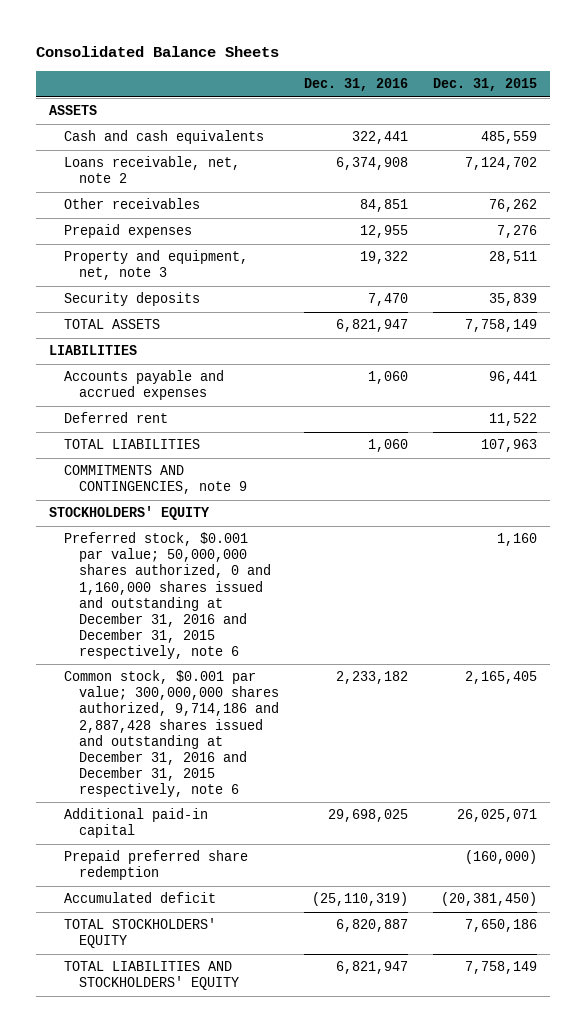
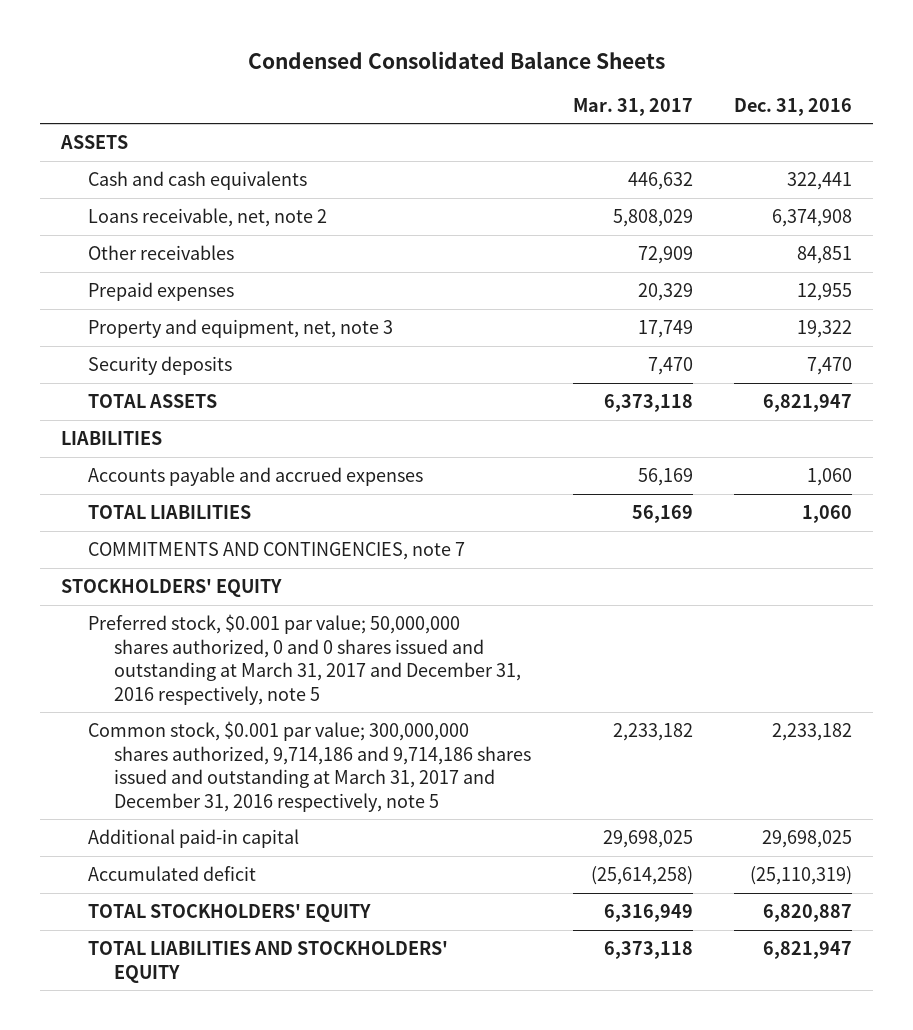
- Consolidated Balance Sheets
+ Condensed Consolidated Balance Sheets
- | Dec. 31, 2016 | Dec. 31, 2015
+ | Mar. 31, 2017 | Dec. 31, 2016
- Deferred rent | | 11,522
- COMMITMENTS AND CONTINGENCIES, note 9
+ COMMITMENTS AND CONTINGENCIES, note 7
- Preferred stock, $0.001 par value; 50,000,000 shares authorized, 0 and 1,160,000 shares issued and outstanding at December 31, 2016 and December 31, 2015 respectively, note 6 | | 1,160
- Common stock, $0.001 par value; 300,000,000 shares authorized, 9,714,186 and 2,887,428 shares issued and outstanding at December 31, 2016 and December 31, 2015 respectively, note 6 | 2,233,182 | 2,165,405
+ Preferred stock, $0.001 par value; 50,000,000 shares authorized, 0 and 0 shares issued and outstanding at March 31, 2017 and December 31, 2016 respectively, note 5
+ Common stock, $0.001 par value; 300,000,000 shares authorized, 9,714,186 and 9,714,186 shares issued and outstanding at March 31, 2017 and December 31, 2016 respectively, note 5 | 2,233,182 | 2,233,182
- Prepaid preferred share redemption | | (160,000)

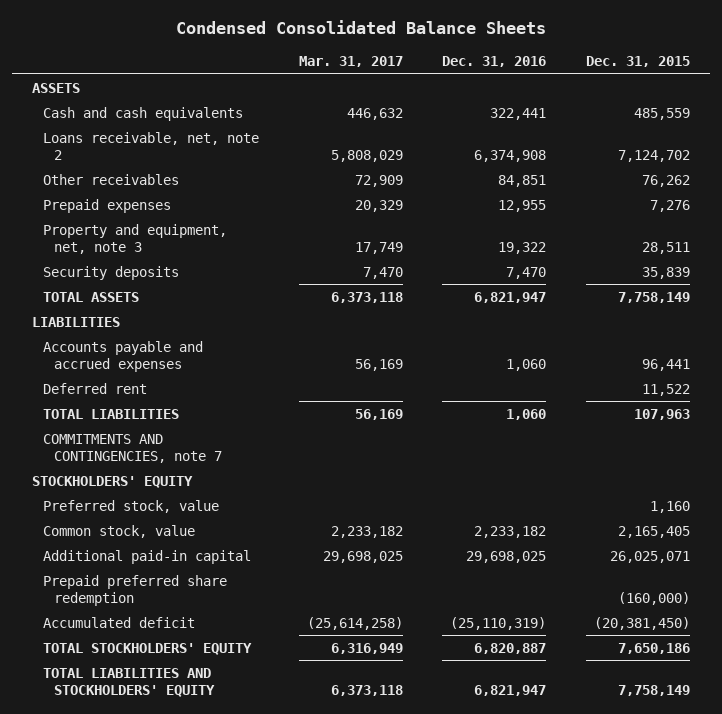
- | Mar. 31, 2017 | Dec. 31, 2016
+ | Mar. 31, 2017 | Dec. 31, 2016 | Dec. 31, 2015
+ Deferred rent | | | 11,522
- Preferred stock, $0.001 par value; 50,000,000 shares authorized, 0 and 0 shares issued and outstanding at March 31, 2017 and December 31, 2016 respectively, note 5
- Common stock, $0.001 par value; 300,000,000 shares authorized, 9,714,186 and 9,714,186 shares issued and outstanding at March 31, 2017 and December 31, 2016 respectively, note 5 | 2,233,182 | 2,233,182
+ Preferred stock, value | | | 1,160
+ Common stock, value | 2,233,182 | 2,233,182 | 2,165,405
+ Prepaid preferred share redemption | | | (160,000)

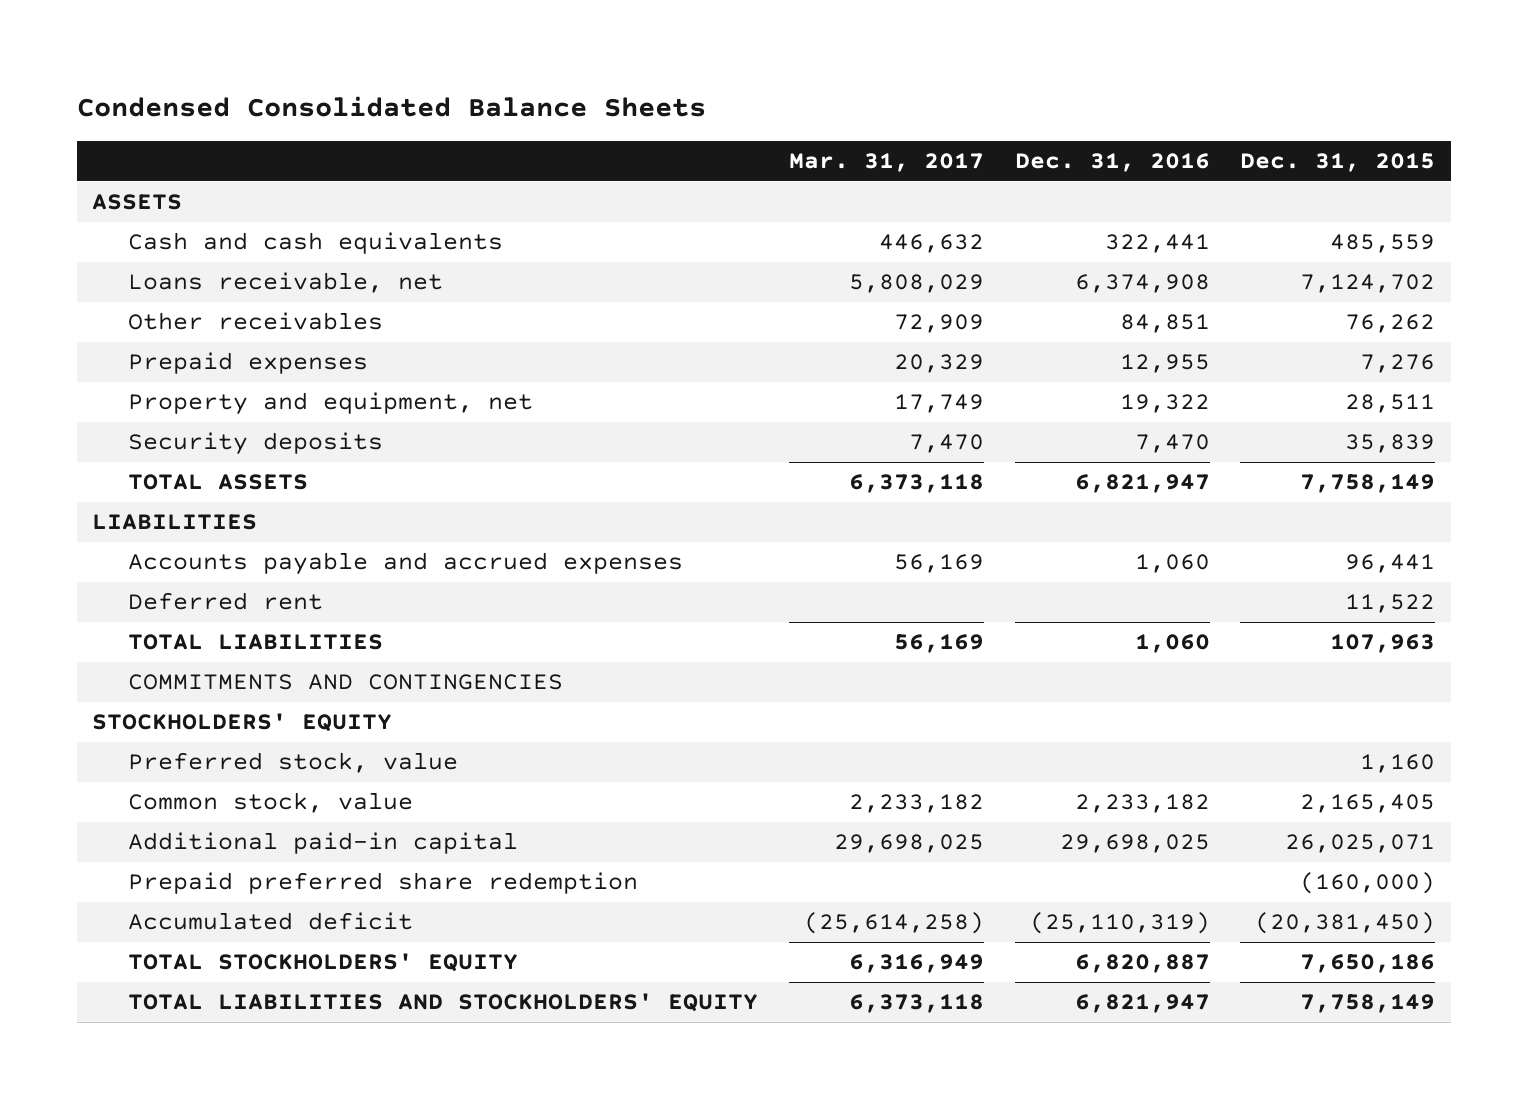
- Loans receivable, net, note 2 | 5,808,029 | 6,374,908 | 7,124,702
+ Loans receivable, net | 5,808,029 | 6,374,908 | 7,124,702
- Property and equipment, net, note 3 | 17,749 | 19,322 | 28,511
+ Property and equipment, net | 17,749 | 19,322 | 28,511
- COMMITMENTS AND CONTINGENCIES, note 7
+ COMMITMENTS AND CONTINGENCIES

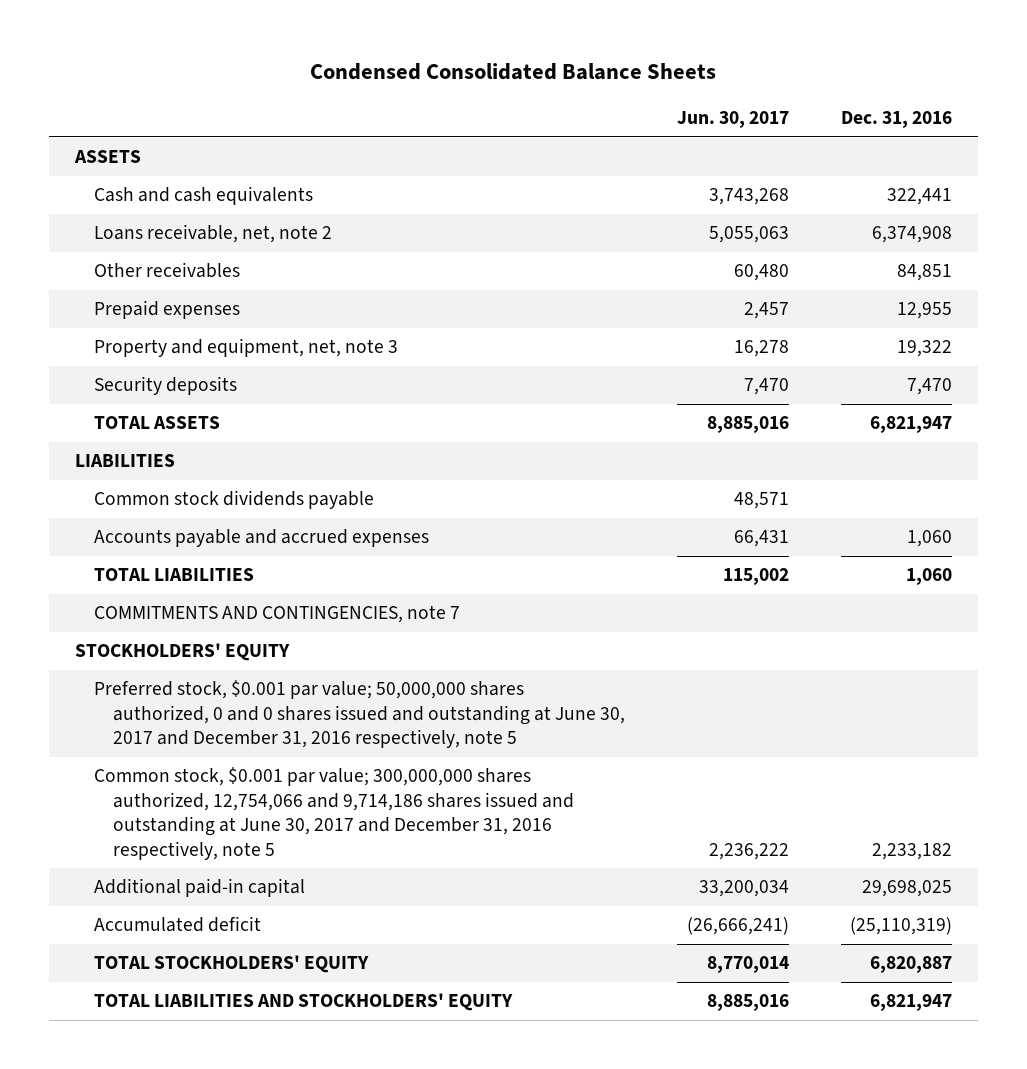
- | Mar. 31, 2017 | Dec. 31, 2016 | Dec. 31, 2015
+ | Jun. 30, 2017 | Dec. 31, 2016
- Loans receivable, net | 5,808,029 | 6,374,908 | 7,124,702
+ Loans receivable, net, note 2 | 5,055,063 | 6,374,908
- Property and equipment, net | 17,749 | 19,322 | 28,511
+ Property and equipment, net, note 3 | 16,278 | 19,322
+ Common stock dividends payable | 48,571 |
- Deferred rent | | | 11,522
- COMMITMENTS AND CONTINGENCIES
+ COMMITMENTS AND CONTINGENCIES, note 7
- Preferred stock, value | | | 1,160
- Common stock, value | 2,233,182 | 2,233,182 | 2,165,405
+ Preferred stock, $0.001 par value; 50,000,000 shares authorized, 0 and 0 shares issued and outstanding at June 30, 2017 and December 31, 2016 respectively, note 5
+ Common stock, $0.001 par value; 300,000,000 shares authorized, 12,754,066 and 9,714,186 shares issued and outstanding at June 30, 2017 and December 31, 2016 respectively, note 5 | 2,236,222 | 2,233,182
- Prepaid preferred share redemption | | | (160,000)

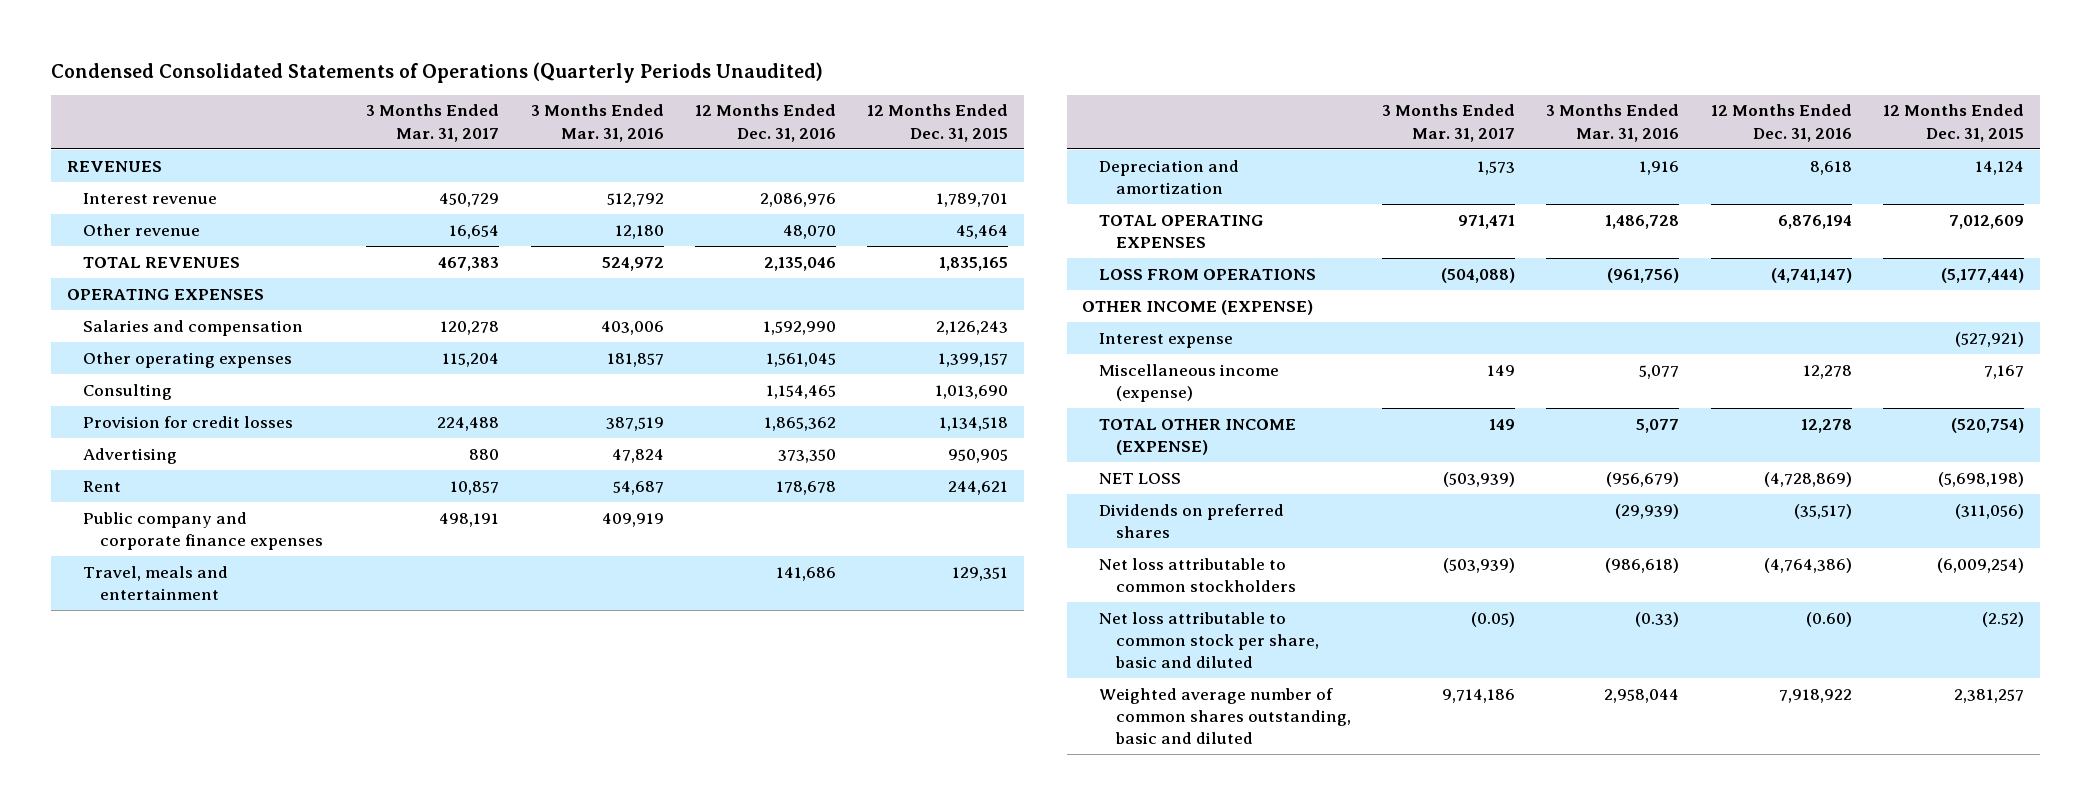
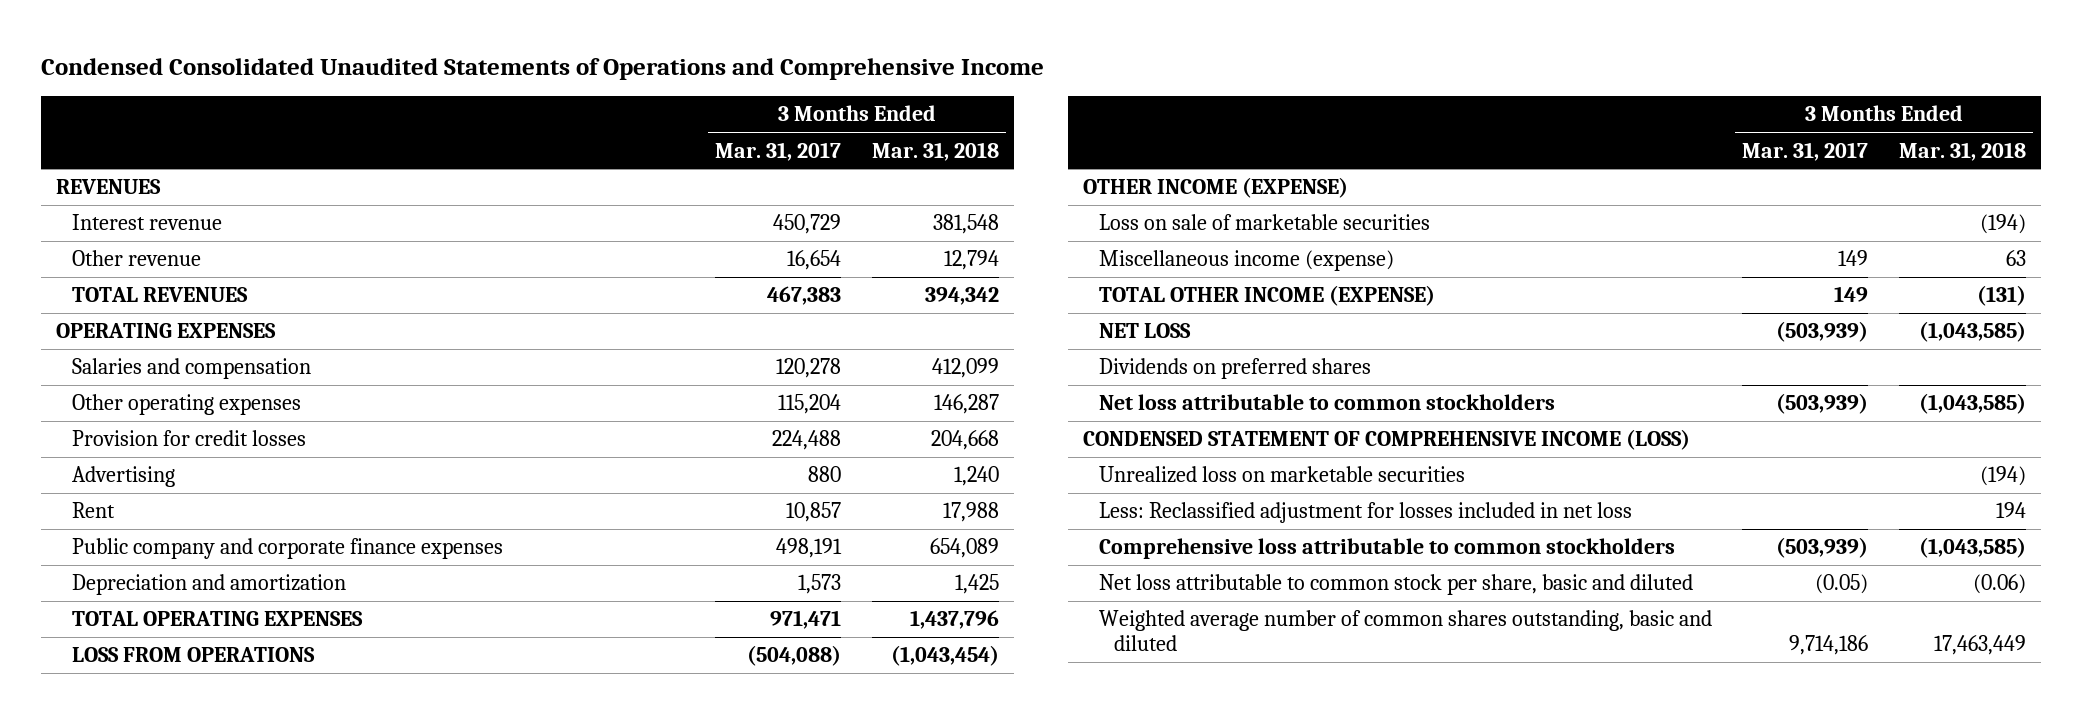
- Condensed Consolidated Statements of Operations (Quarterly Periods Unaudited)
+ Condensed Consolidated Unaudited Statements of Operations and Comprehensive Income
- | 3 Months Ended Mar. 31, 2017 | 3 Months Ended Mar. 31, 2016 | 12 Months Ended Dec. 31, 2016 | 12 Months Ended Dec. 31, 2015
+ | 3 Months Ended Mar. 31, 2017 | 3 Months Ended Mar. 31, 2018
- Consulting | | | 1,154,465 | 1,013,690
- Travel, meals and entertainment | | | 141,686 | 129,351
- Interest expense | | | | (527,921)
+ Loss on sale of marketable securities | | (194)
+ CONDENSED STATEMENT OF COMPREHENSIVE INCOME (LOSS)
+ Unrealized loss on marketable securities | | (194)
+ Less: Reclassified adjustment for losses included in net loss | | 194
+ Comprehensive loss attributable to common stockholders | (503,939) | (1,043,585)

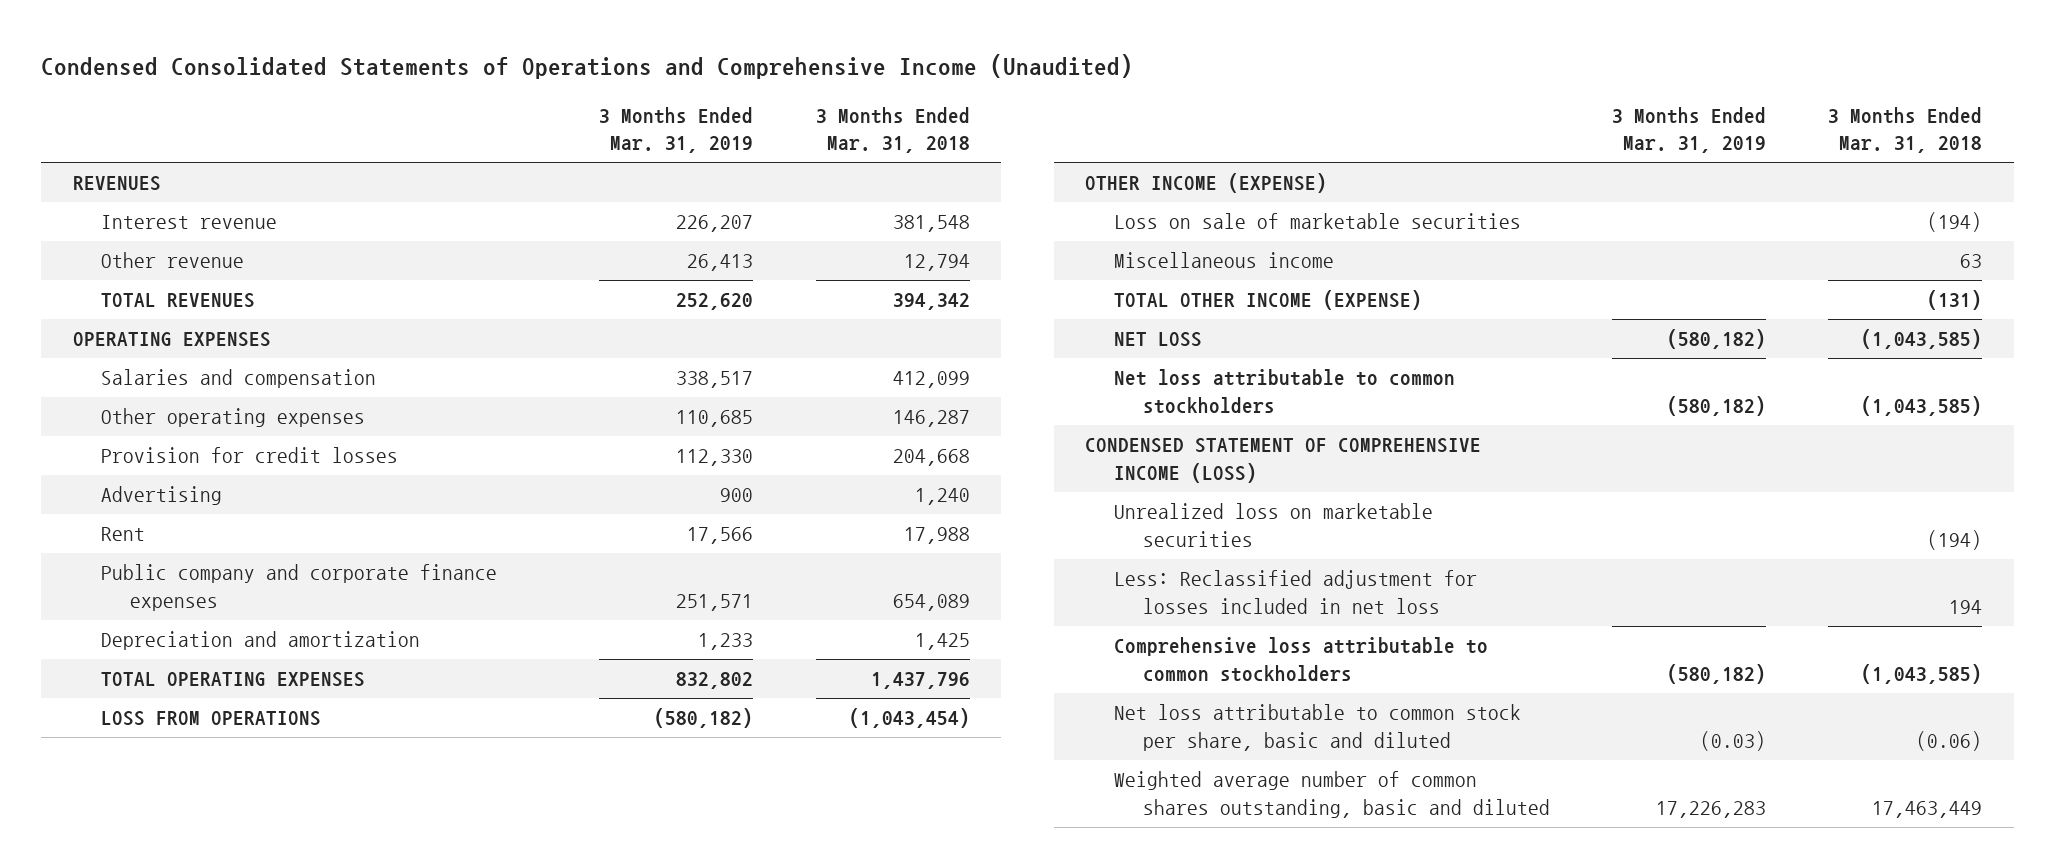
- Condensed Consolidated Unaudited Statements of Operations and Comprehensive Income
+ Condensed Consolidated Statements of Operations and Comprehensive Income (Unaudited)
- | 3 Months Ended Mar. 31, 2017 | 3 Months Ended Mar. 31, 2018
+ | 3 Months Ended Mar. 31, 2019 | 3 Months Ended Mar. 31, 2018
- Miscellaneous income (expense) | 149 | 63
+ Miscellaneous income | | 63
- Dividends on preferred shares

